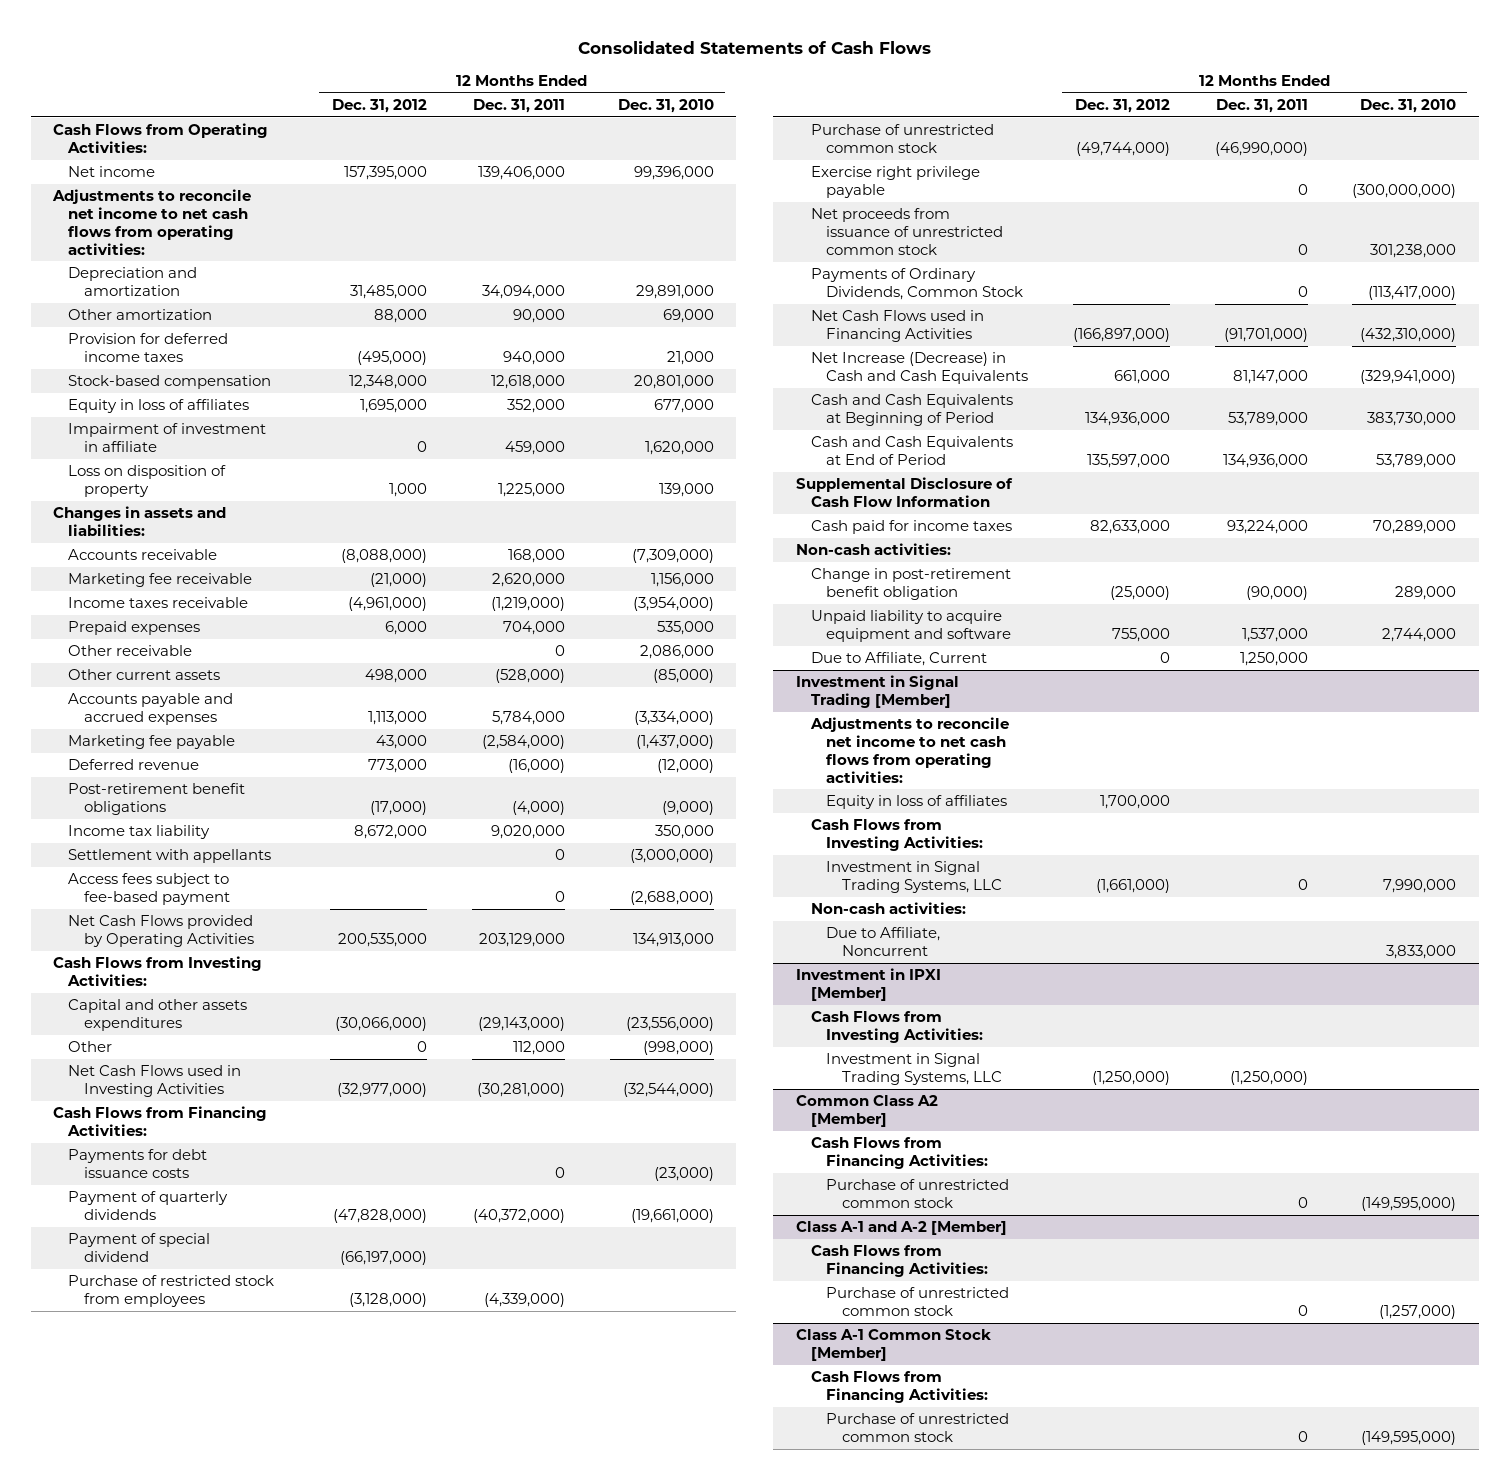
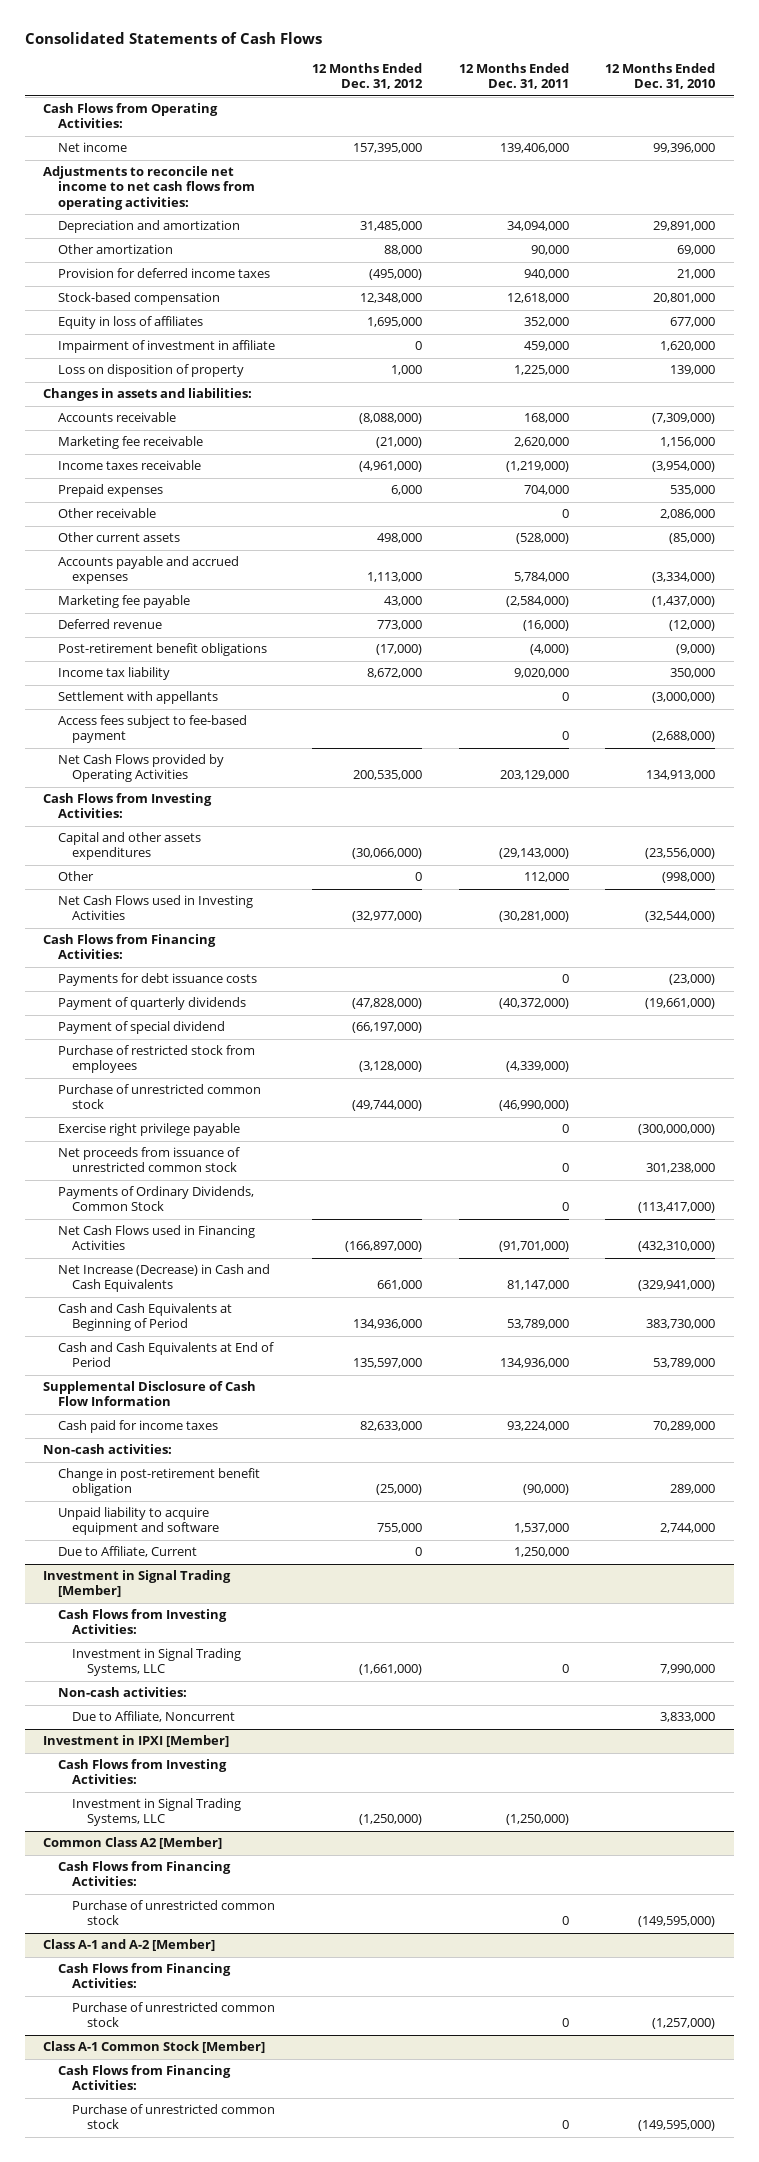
@ Investment in Signal Trading [Member]
- Adjustments to reconcile net income to net cash flows from operating activities:
- Equity in loss of affiliates | 1,700,000 | |

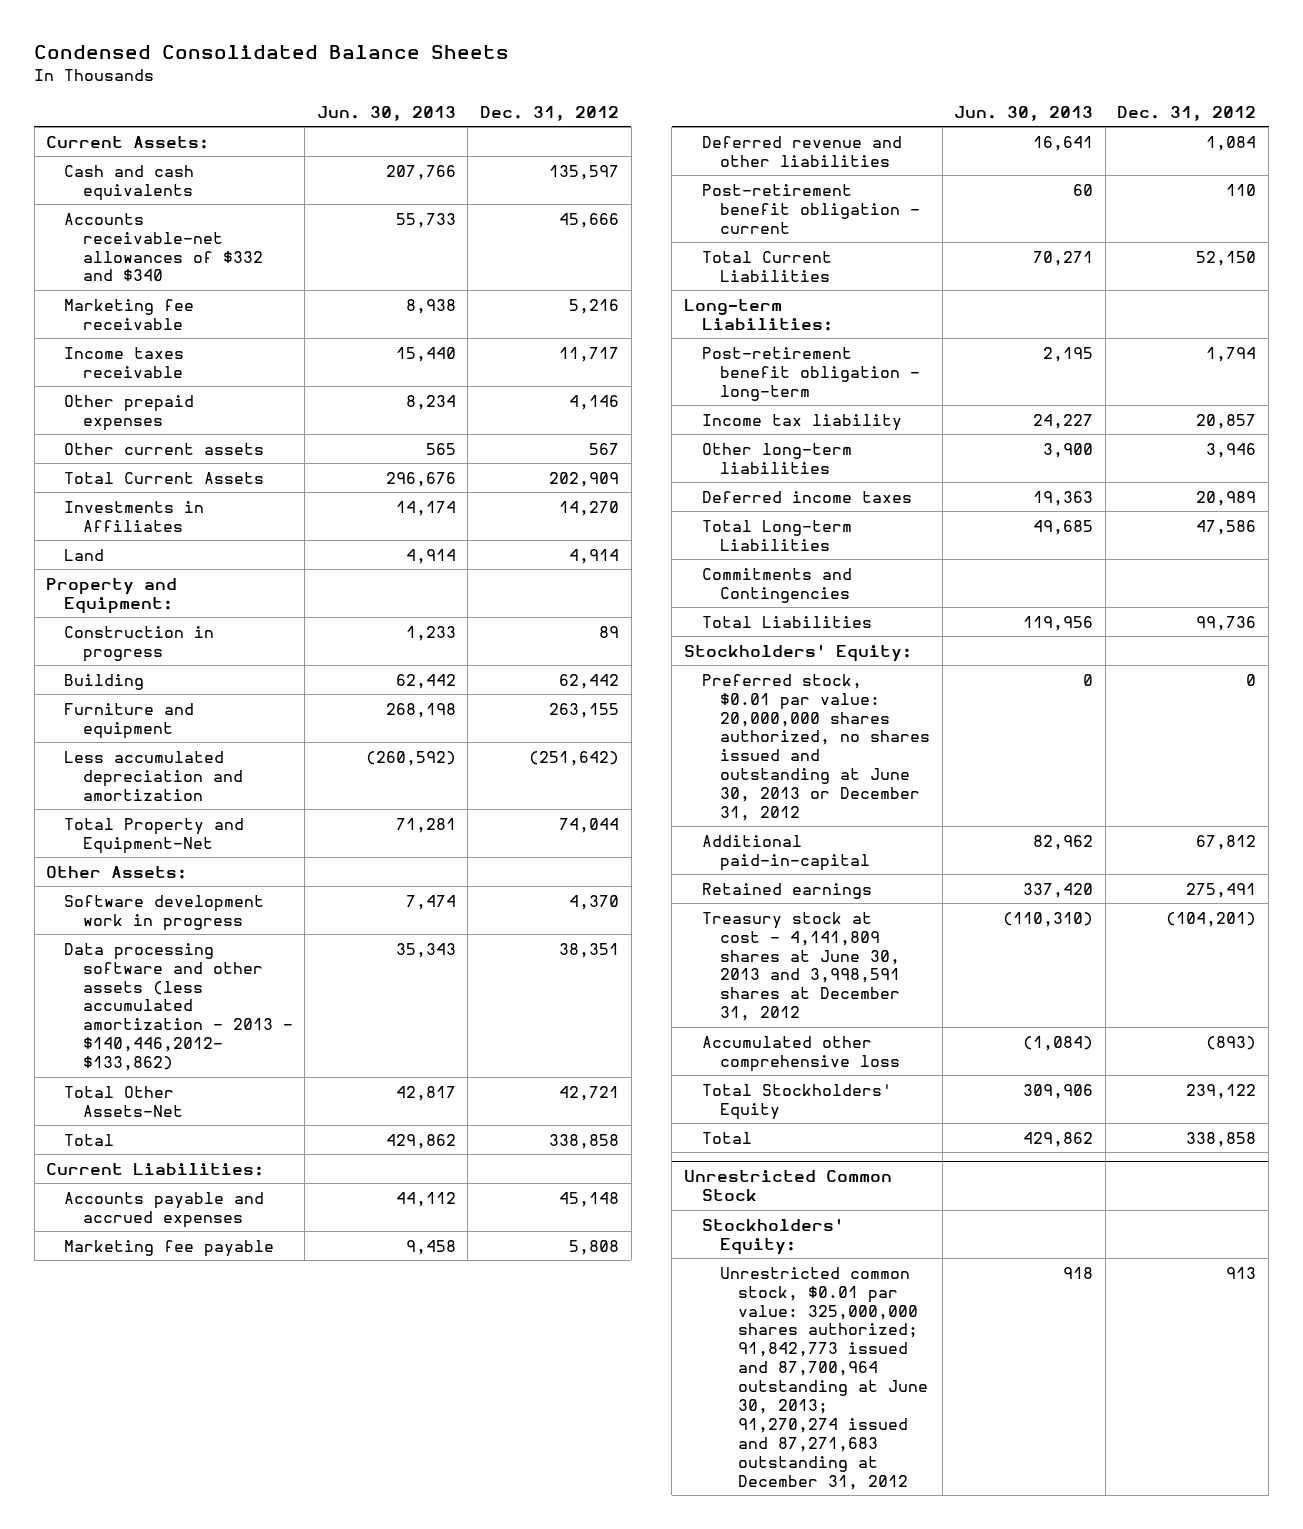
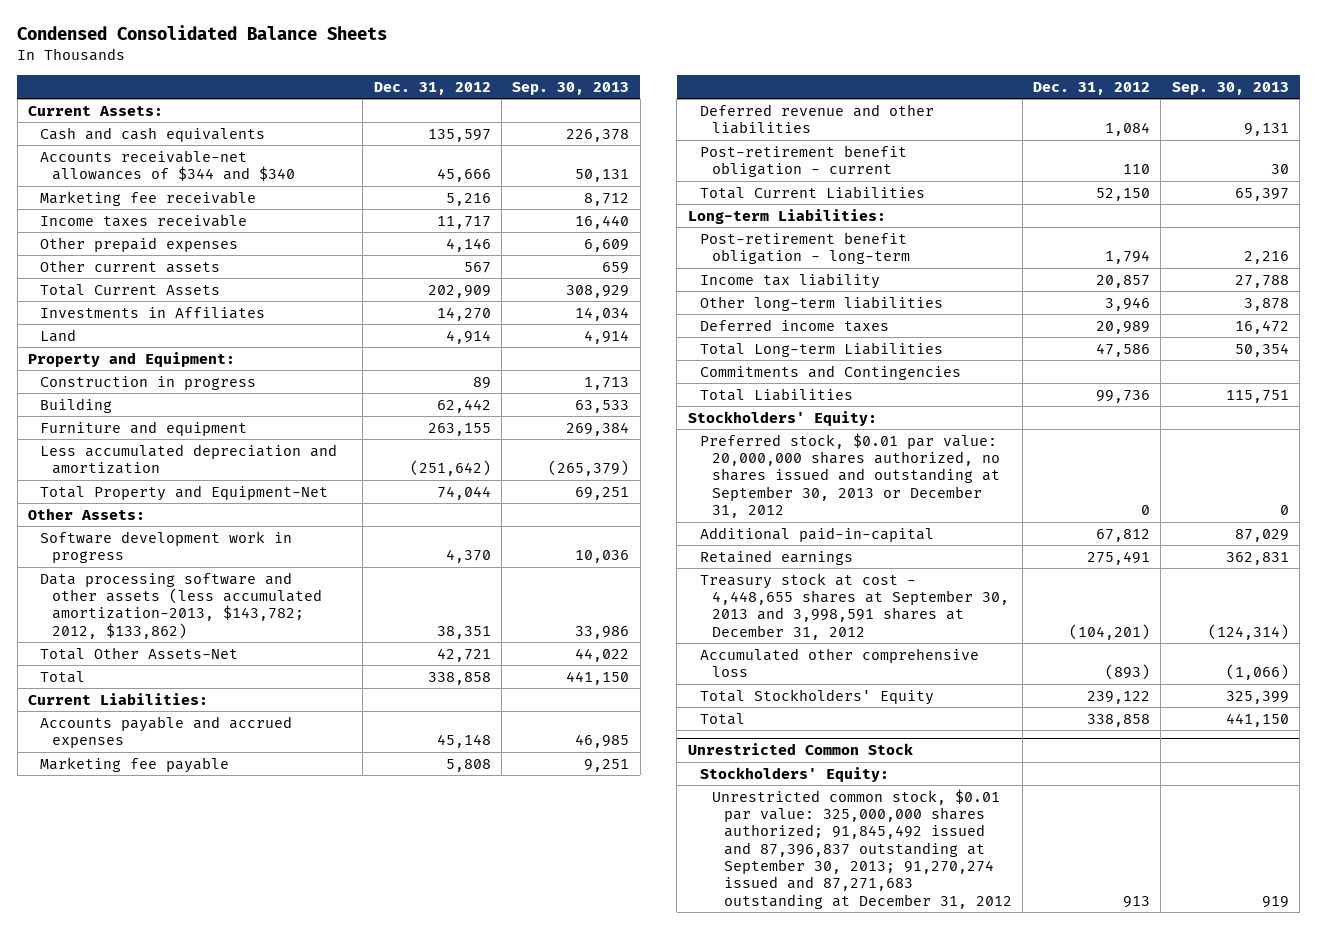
- | Jun. 30, 2013 | Dec. 31, 2012
+ | Dec. 31, 2012 | Sep. 30, 2013
- Accounts receivable-net allowances of $332 and $340 | 55,733 | 45,666
+ Accounts receivable-net allowances of $344 and $340 | 45,666 | 50,131
- Data processing software and other assets (less accumulated amortization - 2013 - $140,446,2012- $133,862) | 35,343 | 38,351
+ Data processing software and other assets (less accumulated amortization-2013, $143,782; 2012, $133,862) | 38,351 | 33,986
- Preferred stock, $0.01 par value: 20,000,000 shares authorized, no shares issued and outstanding at June 30, 2013 or December 31, 2012 | 0 | 0
+ Preferred stock, $0.01 par value: 20,000,000 shares authorized, no shares issued and outstanding at September 30, 2013 or December 31, 2012 | 0 | 0
- Treasury stock at cost - 4,141,809 shares at June 30, 2013 and 3,998,591 shares at December 31, 2012 | (110,310) | (104,201)
+ Treasury stock at cost - 4,448,655 shares at September 30, 2013 and 3,998,591 shares at December 31, 2012 | (104,201) | (124,314)
@ Unrestricted Common Stock
- Unrestricted common stock, $0.01 par value: 325,000,000 shares authorized; 91,842,773 issued and 87,700,964 outstanding at June 30, 2013; 91,270,274 issued and 87,271,683 outstanding at December 31, 2012 | 918 | 913
+ Unrestricted common stock, $0.01 par value: 325,000,000 shares authorized; 91,845,492 issued and 87,396,837 outstanding at September 30, 2013; 91,270,274 issued and 87,271,683 outstanding at December 31, 2012 | 913 | 919

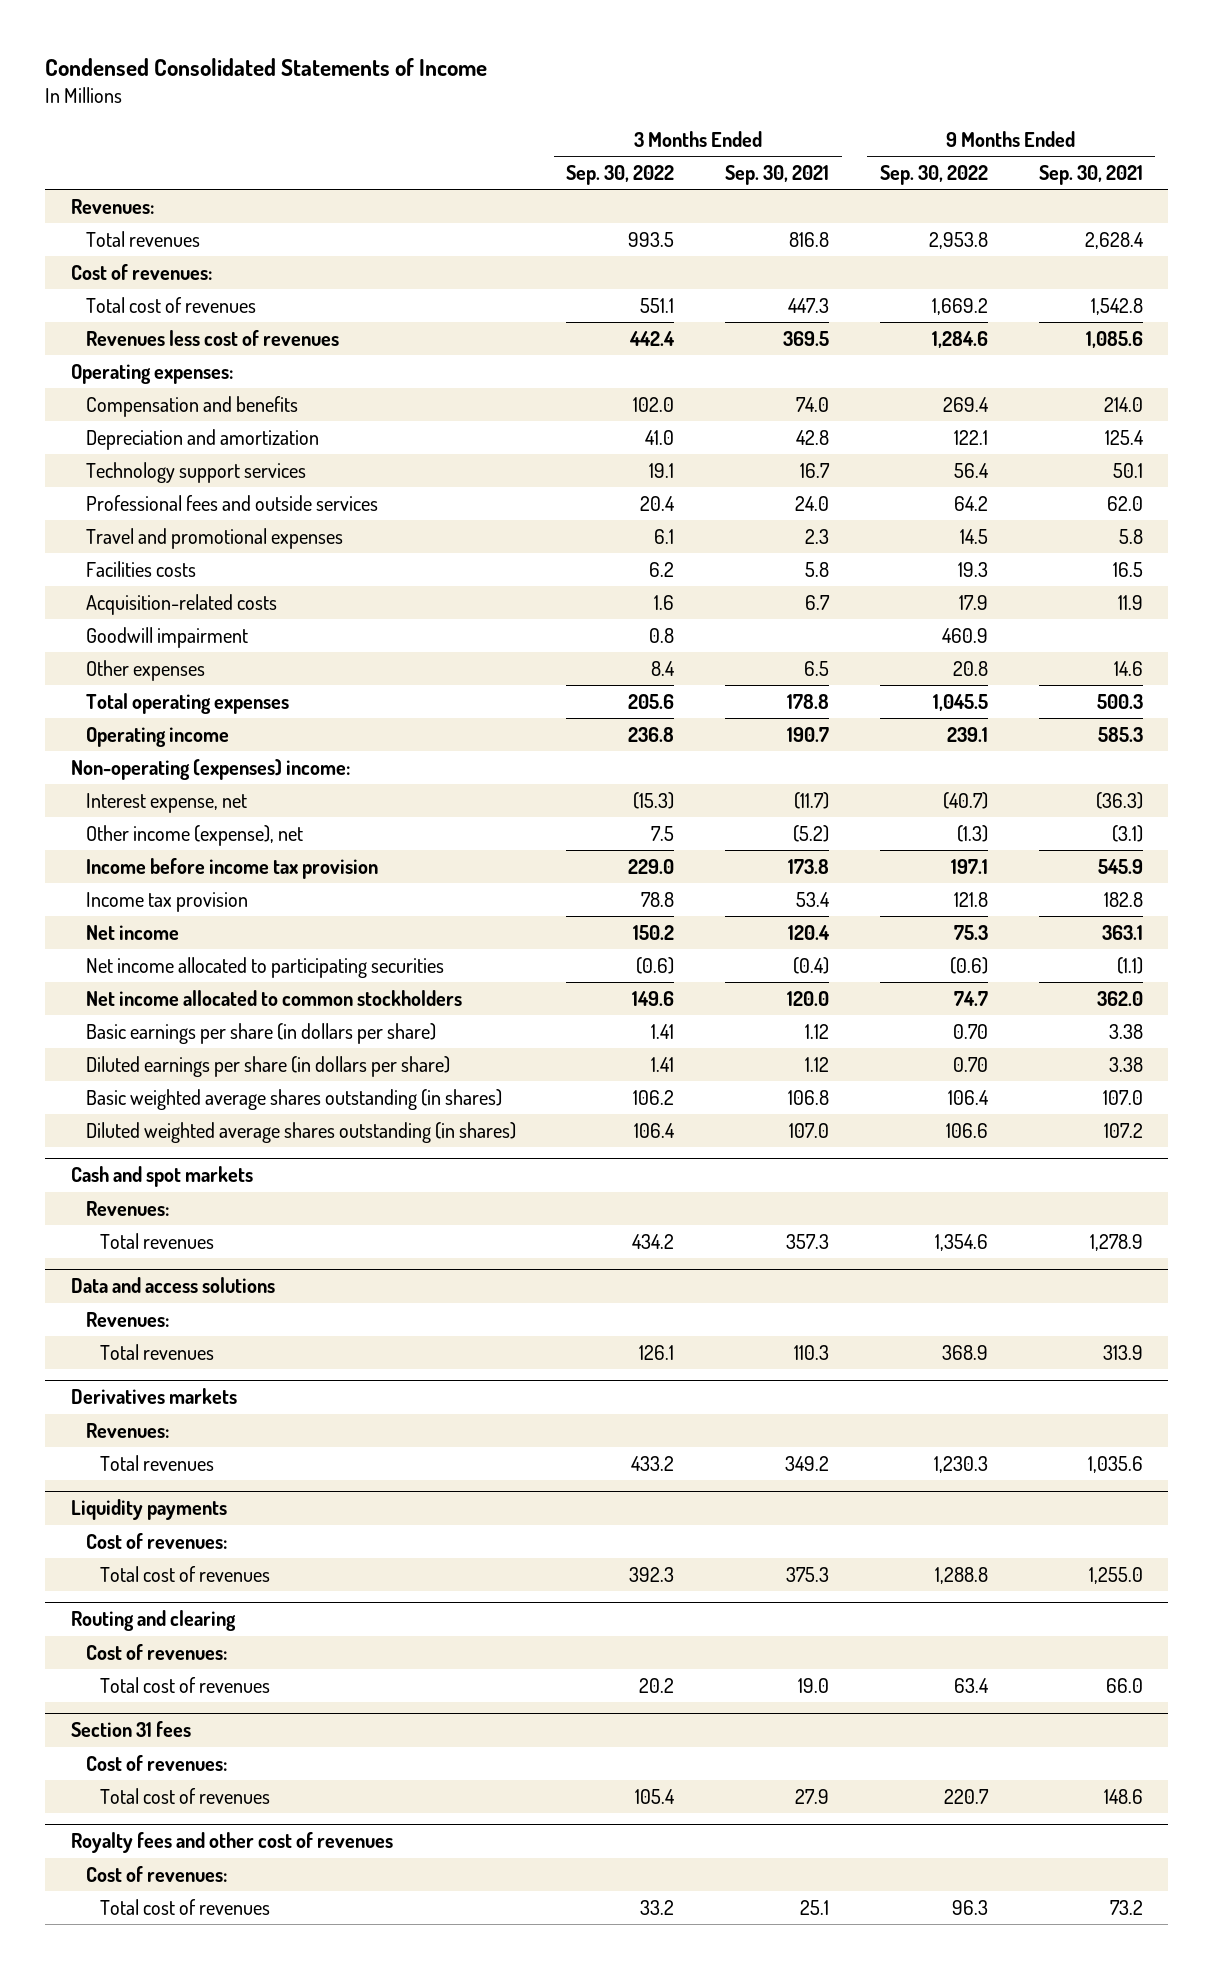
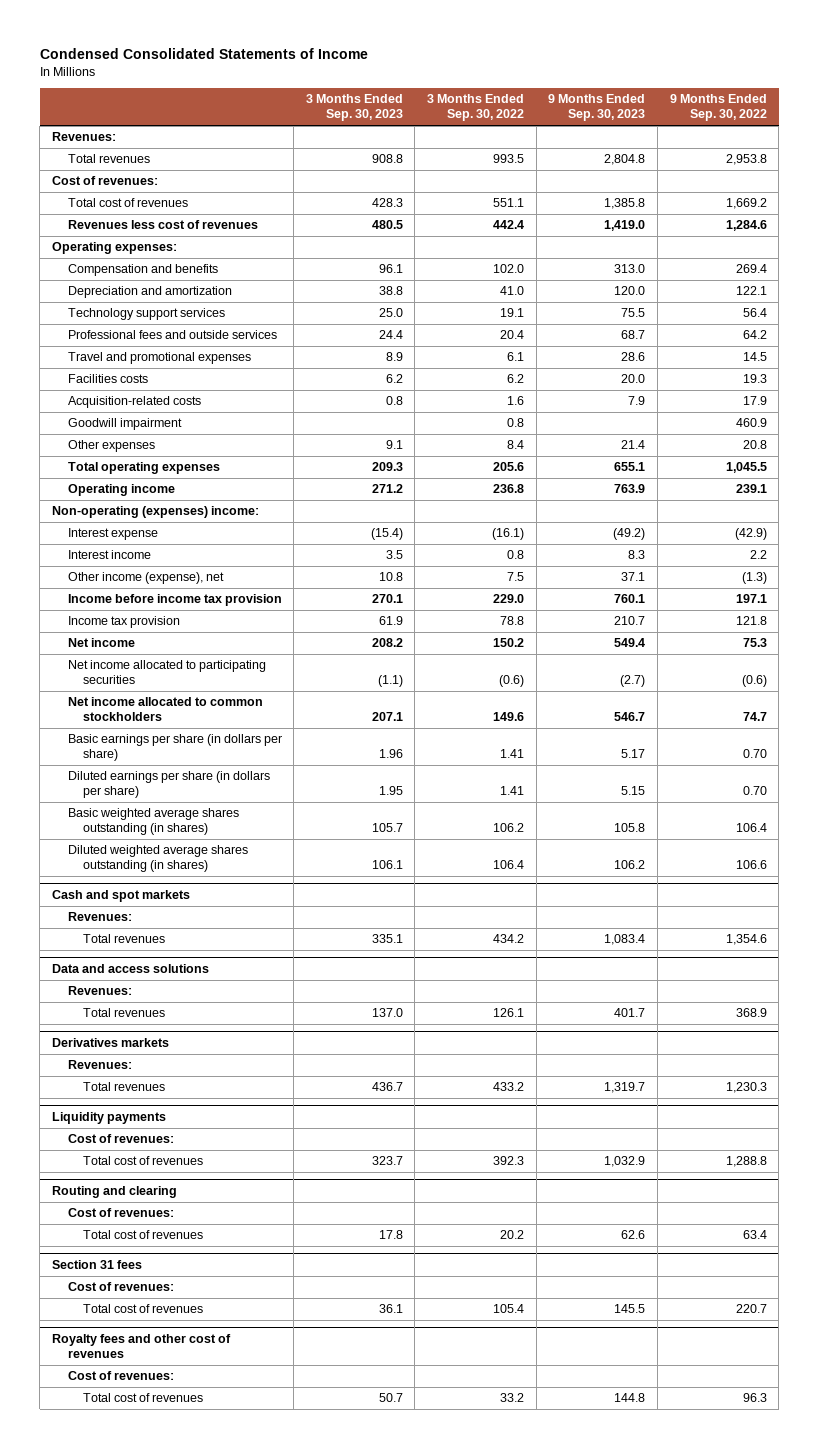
- | 3 Months Ended Sep. 30, 2022 | 3 Months Ended Sep. 30, 2021 | 9 Months Ended Sep. 30, 2022 | 9 Months Ended Sep. 30, 2021
+ | 3 Months Ended Sep. 30, 2023 | 3 Months Ended Sep. 30, 2022 | 9 Months Ended Sep. 30, 2023 | 9 Months Ended Sep. 30, 2022
- Interest expense, net | (15.3) | (11.7) | (40.7) | (36.3)
+ Interest expense | (15.4) | (16.1) | (49.2) | (42.9)
+ Interest income | 3.5 | 0.8 | 8.3 | 2.2

